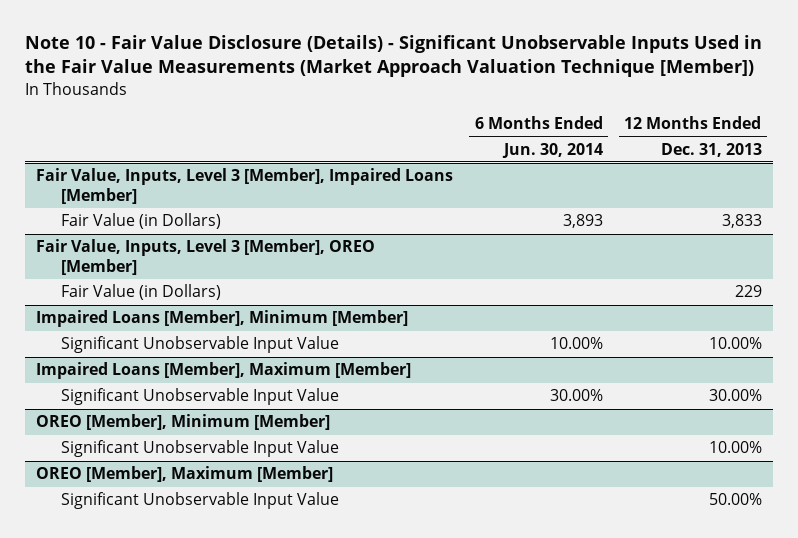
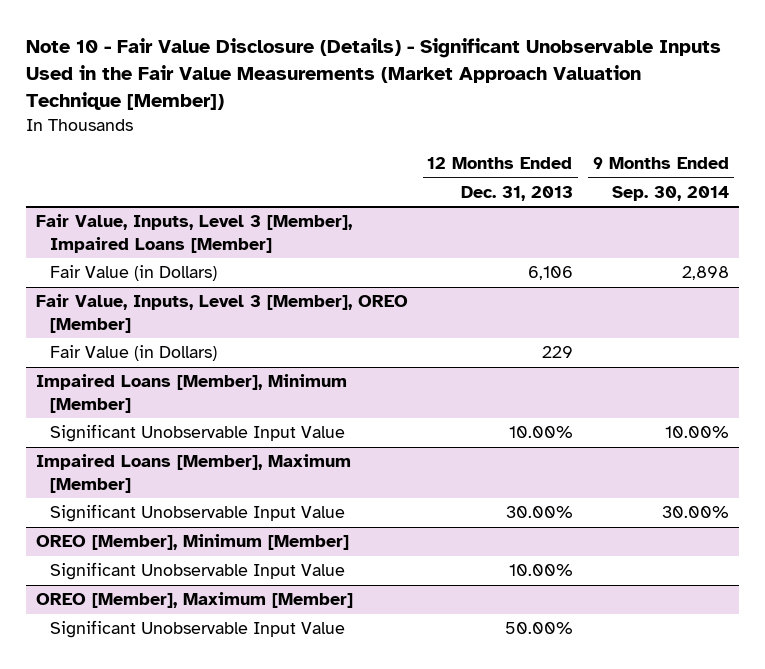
- | 6 Months Ended Jun. 30, 2014 | 12 Months Ended Dec. 31, 2013
+ | 12 Months Ended Dec. 31, 2013 | 9 Months Ended Sep. 30, 2014
@ Fair Value, Inputs, Level 3 [Member], Impaired Loans [Member]
- Fair Value (in Dollars) | 3,893 | 3,833
+ Fair Value (in Dollars) | 6,106 | 2,898

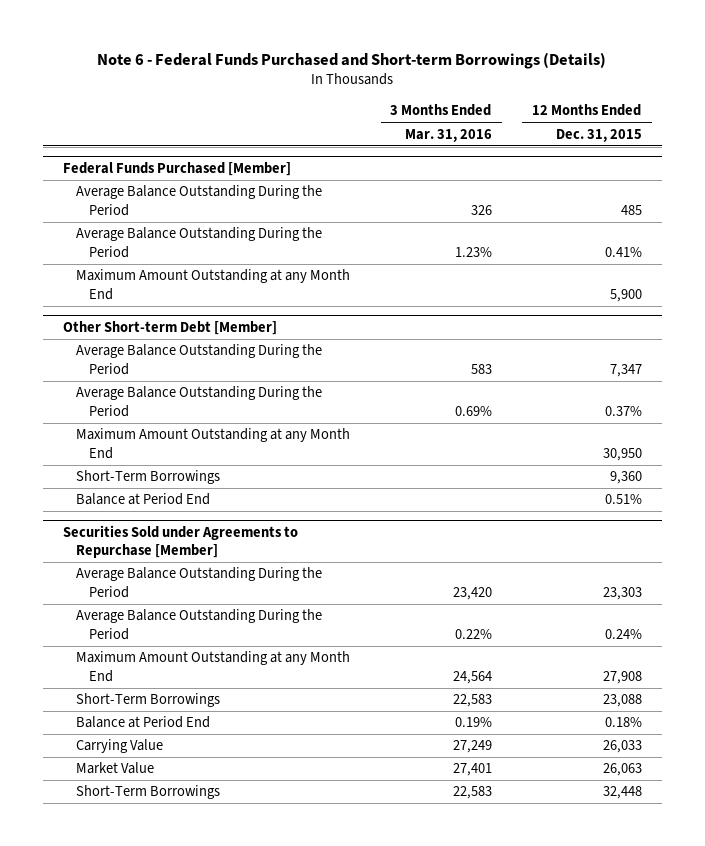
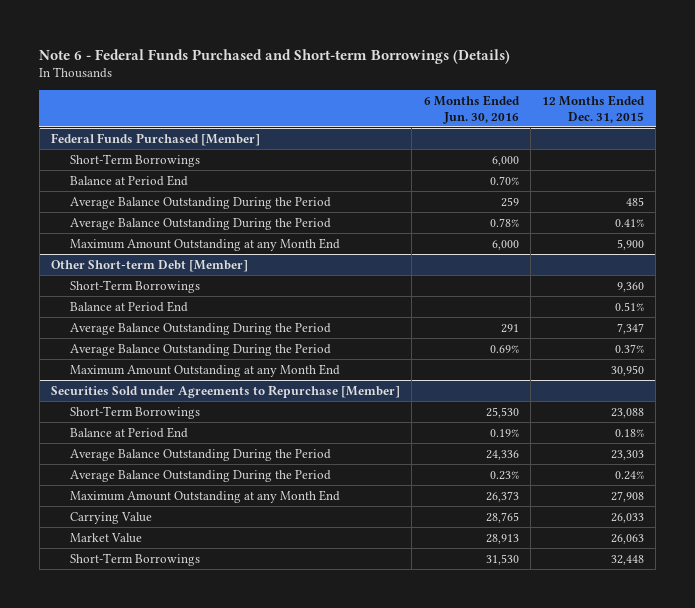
- | 3 Months Ended Mar. 31, 2016 | 12 Months Ended Dec. 31, 2015
+ | 6 Months Ended Jun. 30, 2016 | 12 Months Ended Dec. 31, 2015
@ Federal Funds Purchased [Member]
+ Short-Term Borrowings | 6,000 |
+ Balance at Period End | 0.70% |
@ Other Short-term Debt [Member]
moved up: Short-Term Borrowings | | 9,360
moved up: Balance at Period End | | 0.51%
@ Securities Sold under Agreements to Repurchase [Member]
moved up: Short-Term Borrowings | 25,530 | 23,088
moved up: Balance at Period End | 0.19% | 0.18%

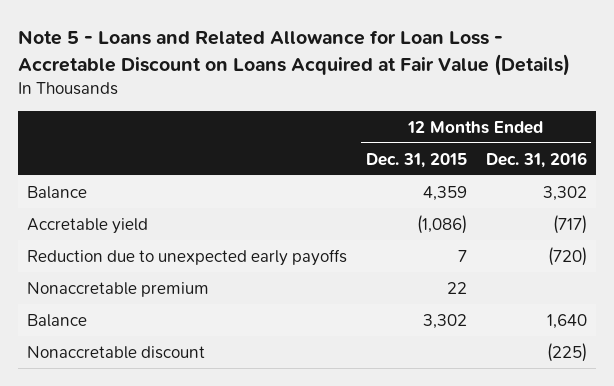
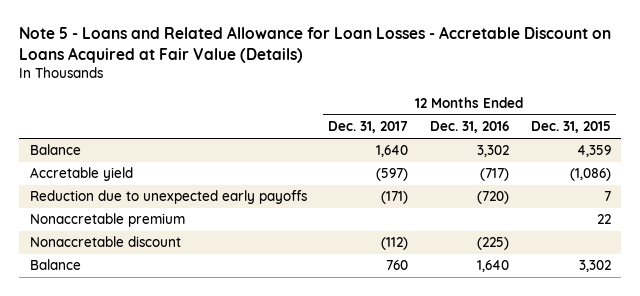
- Note 5 - Loans and Related Allowance for Loan Loss - Accretable Discount on Loans Acquired at Fair Value (Details)
+ Note 5 - Loans and Related Allowance for Loan Losses - Accretable Discount on Loans Acquired at Fair Value (Details)
- | 12 Months Ended Dec. 31, 2015 | 12 Months Ended Dec. 31, 2016
+ | 12 Months Ended Dec. 31, 2017 | 12 Months Ended Dec. 31, 2016 | 12 Months Ended Dec. 31, 2015
moved down: Balance | 760 | 1,640 | 3,302

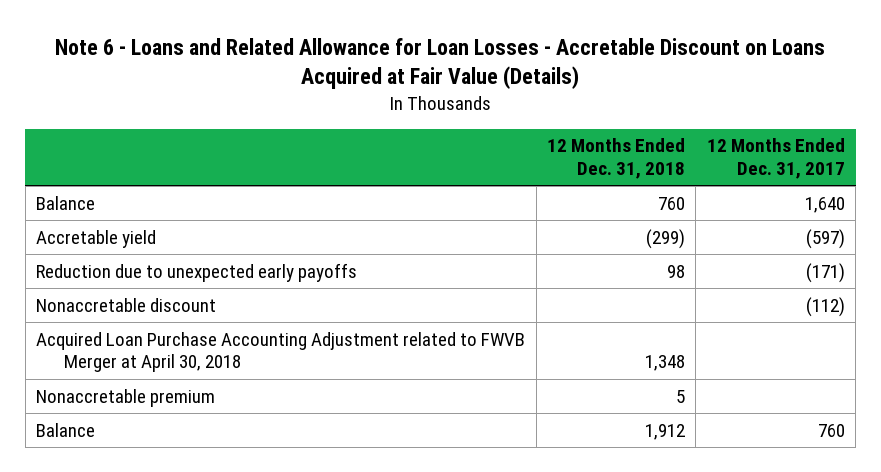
- Note 5 - Loans and Related Allowance for Loan Losses - Accretable Discount on Loans Acquired at Fair Value (Details)
+ Note 6 - Loans and Related Allowance for Loan Losses - Accretable Discount on Loans Acquired at Fair Value (Details)
- | 12 Months Ended Dec. 31, 2017 | 12 Months Ended Dec. 31, 2016 | 12 Months Ended Dec. 31, 2015
+ | 12 Months Ended Dec. 31, 2018 | 12 Months Ended Dec. 31, 2017
+ Acquired Loan Purchase Accounting Adjustment related to FWVB Merger at April 30, 2018 | 1,348 |
moved down: Nonaccretable premium | 5 |

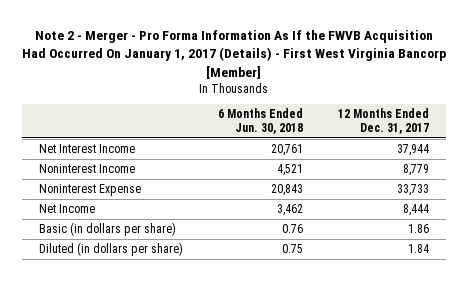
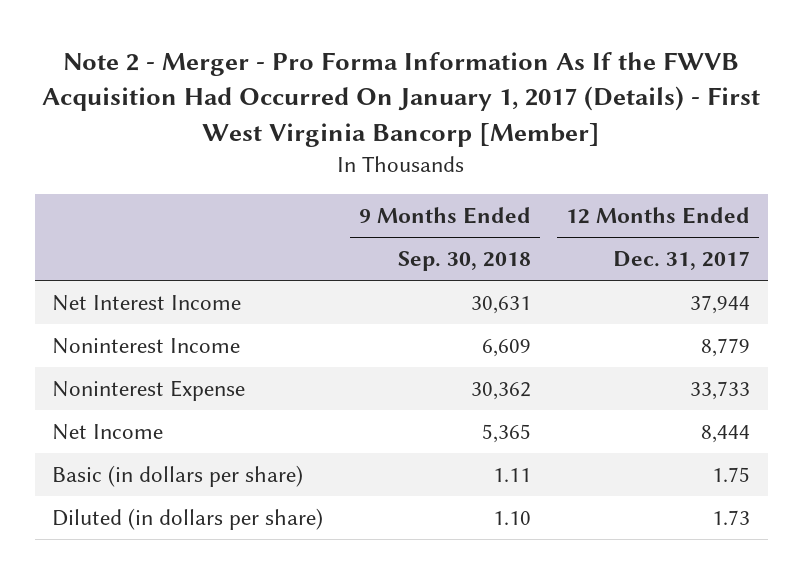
- | 6 Months Ended Jun. 30, 2018 | 12 Months Ended Dec. 31, 2017
+ | 9 Months Ended Sep. 30, 2018 | 12 Months Ended Dec. 31, 2017
- Basic (in dollars per share) | 0.76 | 1.86
- Diluted (in dollars per share) | 0.75 | 1.84
+ Basic (in dollars per share) | 1.11 | 1.75
+ Diluted (in dollars per share) | 1.10 | 1.73

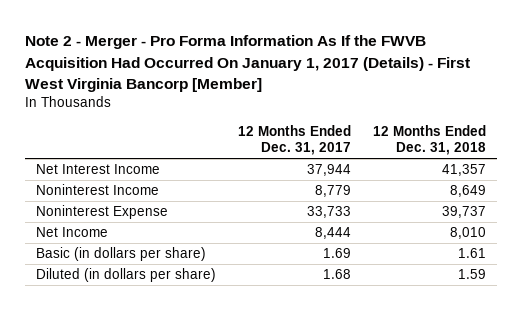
- | 9 Months Ended Sep. 30, 2018 | 12 Months Ended Dec. 31, 2017
+ | 12 Months Ended Dec. 31, 2017 | 12 Months Ended Dec. 31, 2018
- Basic (in dollars per share) | 1.11 | 1.75
- Diluted (in dollars per share) | 1.10 | 1.73
+ Basic (in dollars per share) | 1.69 | 1.61
+ Diluted (in dollars per share) | 1.68 | 1.59

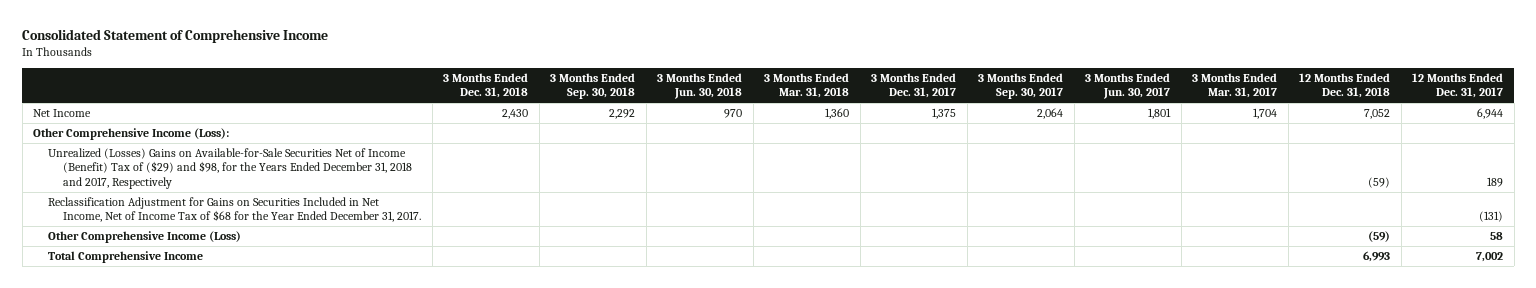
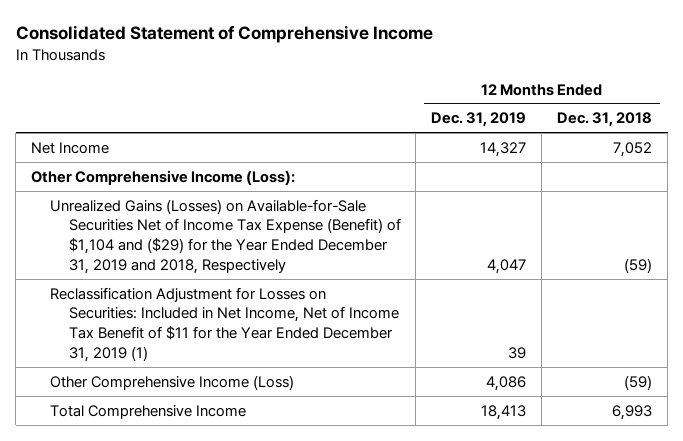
- | 3 Months Ended Dec. 31, 2018 | 3 Months Ended Sep. 30, 2018 | 3 Months Ended Jun. 30, 2018 | 3 Months Ended Mar. 31, 2018 | 3 Months Ended Dec. 31, 2017 | 3 Months Ended Sep. 30, 2017 | 3 Months Ended Jun. 30, 2017 | 3 Months Ended Mar. 31, 2017 | 12 Months Ended Dec. 31, 2018 | 12 Months Ended Dec. 31, 2017
+ | 12 Months Ended Dec. 31, 2019 | 12 Months Ended Dec. 31, 2018
- Unrealized (Losses) Gains on Available-for-Sale Securities Net of Income (Benefit) Tax of ($29) and $98, for the Years Ended December 31, 2018 and 2017, Respectively | | | | | | | | | (59) | 189
- Reclassification Adjustment for Gains on Securities Included in Net Income, Net of Income Tax of $68 for the Year Ended December 31, 2017. | | | | | | | | | | (131)
+ Unrealized Gains (Losses) on Available-for-Sale Securities Net of Income Tax Expense (Benefit) of $1,104 and ($29) for the Year Ended December 31, 2019 and 2018, Respectively | 4,047 | (59)
+ Reclassification Adjustment for Losses on Securities: Included in Net Income, Net of Income Tax Benefit of $11 for the Year Ended December 31, 2019 (1) | 39 |

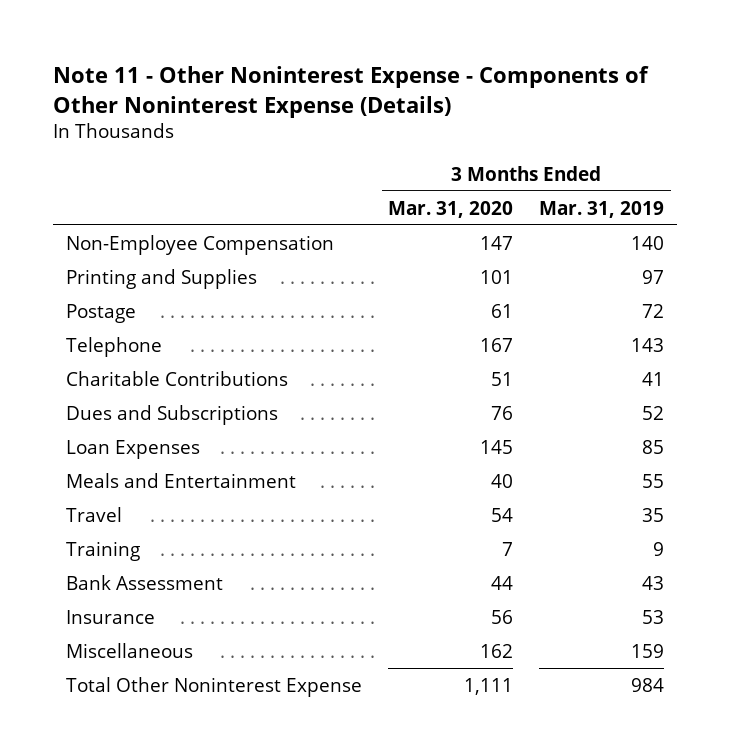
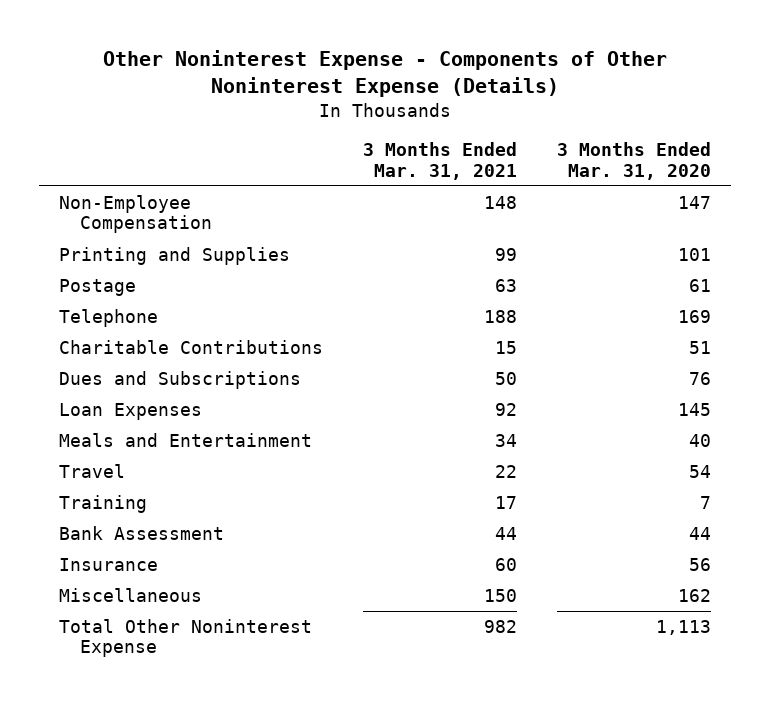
- Note 11 - Other Noninterest Expense - Components of Other Noninterest Expense (Details)
+ Other Noninterest Expense - Components of Other Noninterest Expense (Details)
- | 3 Months Ended Mar. 31, 2020 | 3 Months Ended Mar. 31, 2019
+ | 3 Months Ended Mar. 31, 2021 | 3 Months Ended Mar. 31, 2020
- Telephone | 167 | 143
+ Telephone | 188 | 169
- Total Other Noninterest Expense | 1,111 | 984
+ Total Other Noninterest Expense | 982 | 1,113

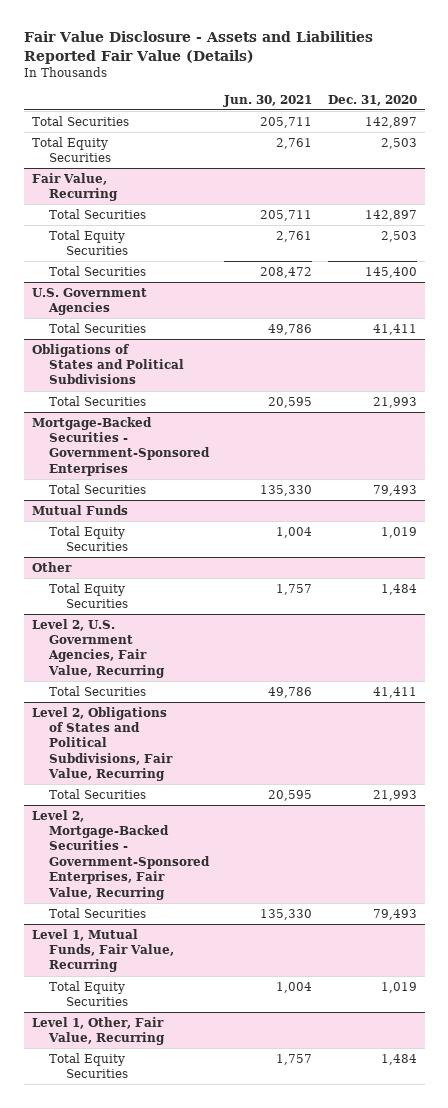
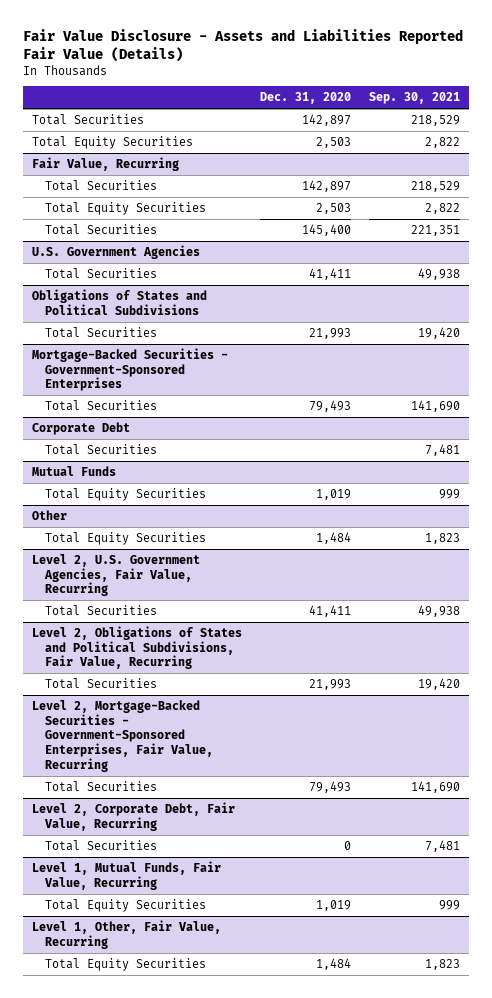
- | Jun. 30, 2021 | Dec. 31, 2020
+ | Dec. 31, 2020 | Sep. 30, 2021
+ Corporate Debt
+ Total Securities | | 7,481
+ Level 2, Corporate Debt, Fair Value, Recurring
+ Total Securities | 0 | 7,481

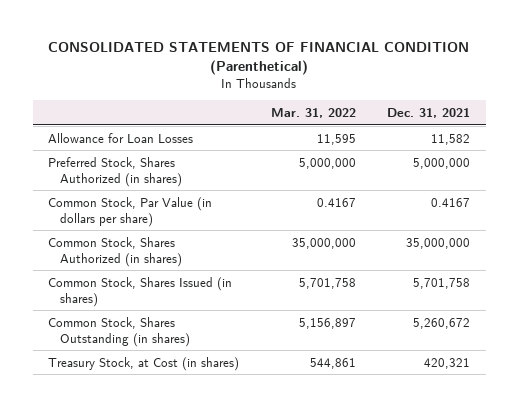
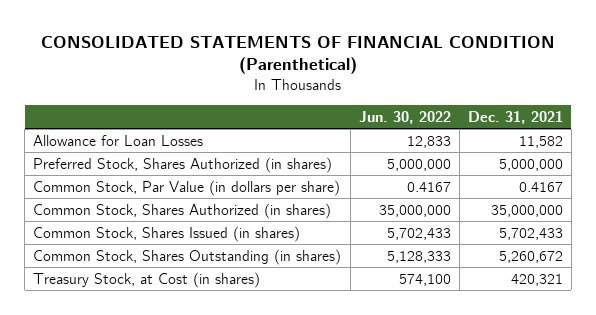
- | Mar. 31, 2022 | Dec. 31, 2021
+ | Jun. 30, 2022 | Dec. 31, 2021
- Common Stock, Shares Issued (in shares) | 5,701,758 | 5,701,758
+ Common Stock, Shares Issued (in shares) | 5,702,433 | 5,702,433

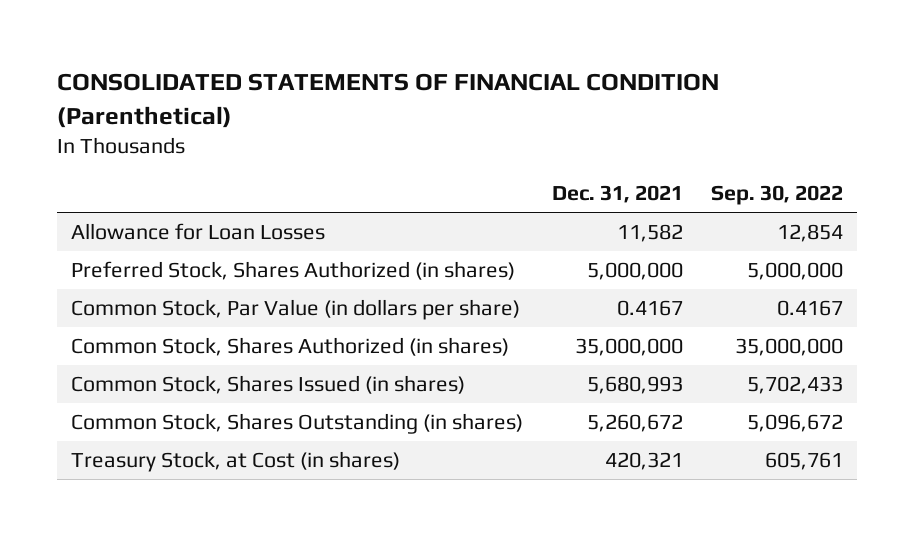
- | Jun. 30, 2022 | Dec. 31, 2021
+ | Dec. 31, 2021 | Sep. 30, 2022
- Common Stock, Shares Issued (in shares) | 5,702,433 | 5,702,433
+ Common Stock, Shares Issued (in shares) | 5,680,993 | 5,702,433

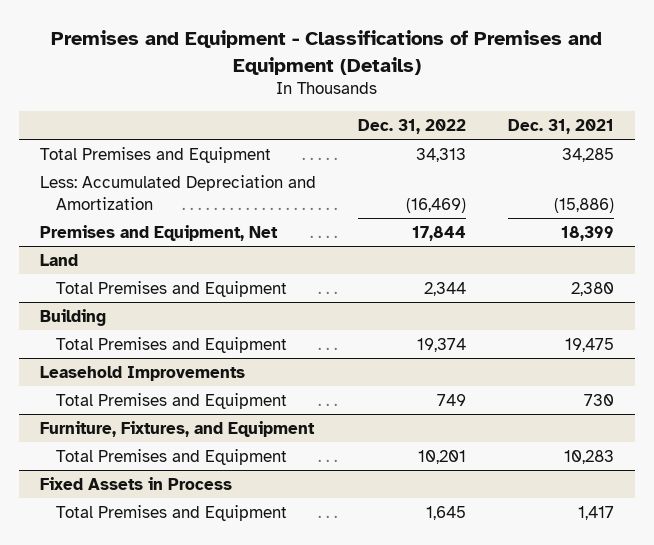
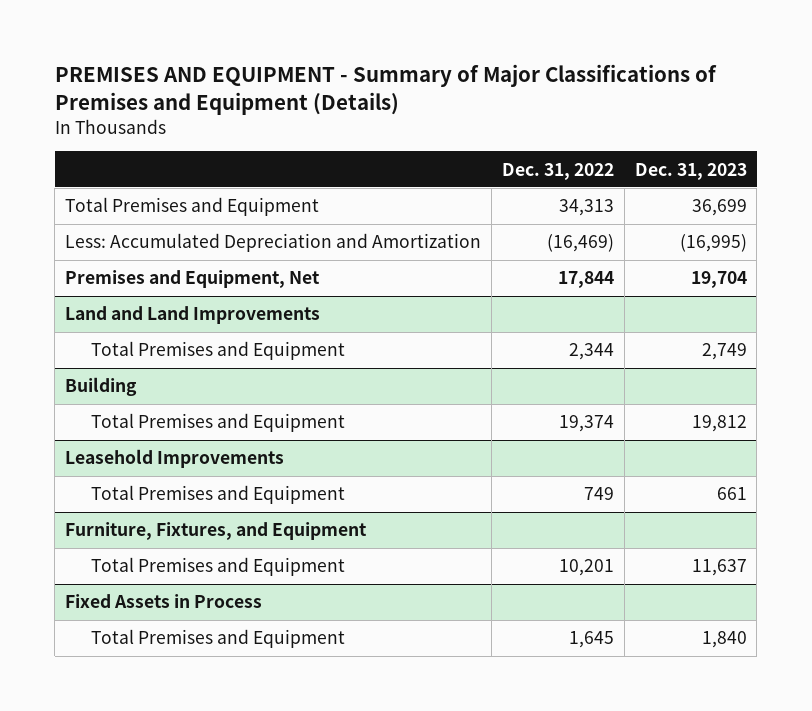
- Premises and Equipment - Classifications of Premises and Equipment (Details)
+ PREMISES AND EQUIPMENT - Summary of Major Classifications of Premises and Equipment (Details)
- | Dec. 31, 2022 | Dec. 31, 2021
+ | Dec. 31, 2022 | Dec. 31, 2023
- Land
+ Land and Land Improvements

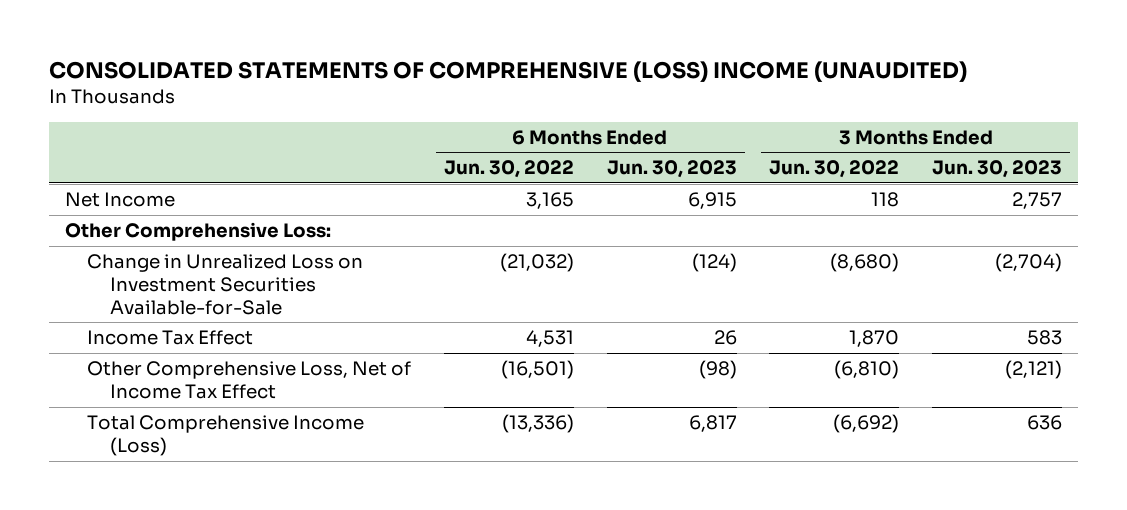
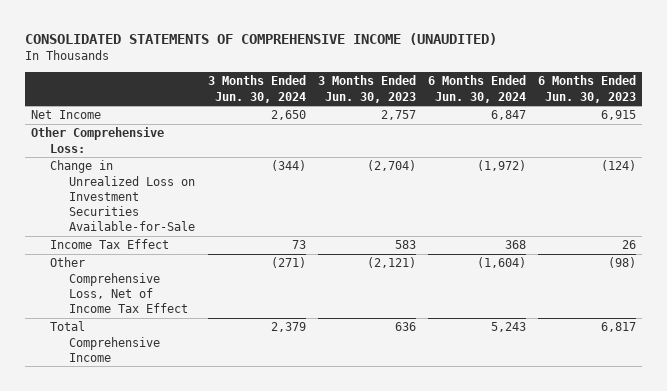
- CONSOLIDATED STATEMENTS OF COMPREHENSIVE (LOSS) INCOME (UNAUDITED)
+ CONSOLIDATED STATEMENTS OF COMPREHENSIVE INCOME (UNAUDITED)
- | 6 Months Ended Jun. 30, 2022 | 6 Months Ended Jun. 30, 2023 | 3 Months Ended Jun. 30, 2022 | 3 Months Ended Jun. 30, 2023
+ | 3 Months Ended Jun. 30, 2024 | 3 Months Ended Jun. 30, 2023 | 6 Months Ended Jun. 30, 2024 | 6 Months Ended Jun. 30, 2023
- Total Comprehensive Income (Loss) | (13,336) | 6,817 | (6,692) | 636
+ Total Comprehensive Income | 2,379 | 636 | 5,243 | 6,817

